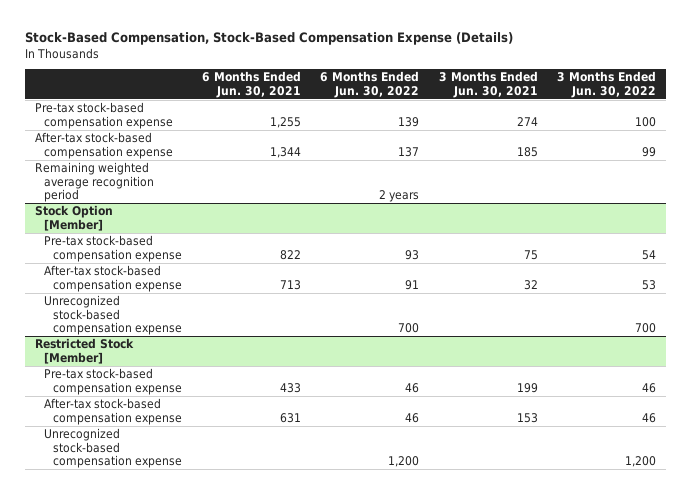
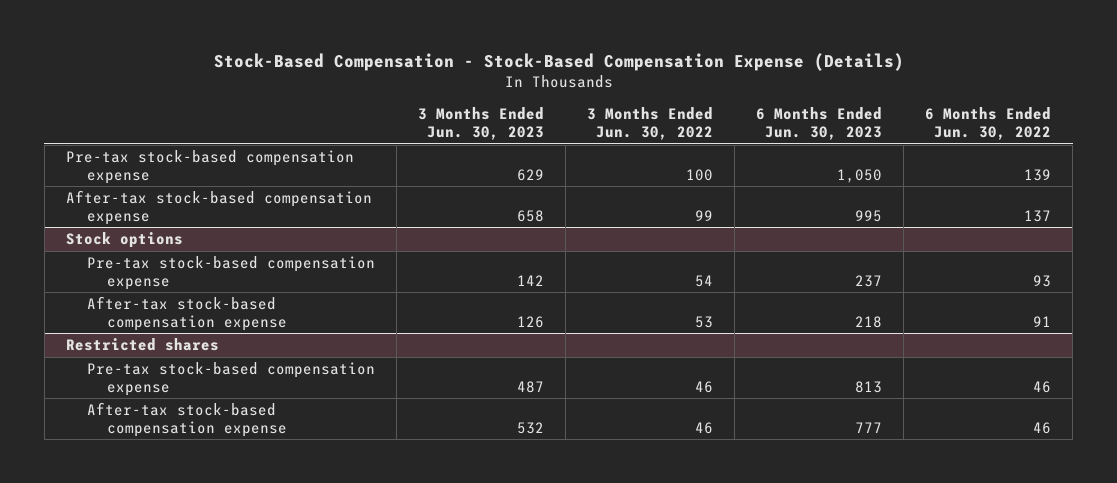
- Stock-Based Compensation, Stock-Based Compensation Expense (Details)
+ Stock-Based Compensation - Stock-Based Compensation Expense (Details)
- | 6 Months Ended Jun. 30, 2021 | 6 Months Ended Jun. 30, 2022 | 3 Months Ended Jun. 30, 2021 | 3 Months Ended Jun. 30, 2022
+ | 3 Months Ended Jun. 30, 2023 | 3 Months Ended Jun. 30, 2022 | 6 Months Ended Jun. 30, 2023 | 6 Months Ended Jun. 30, 2022
- Remaining weighted average recognition period | | 2 years | |
- Stock Option [Member]
+ Stock options
- Unrecognized stock-based compensation expense | | 700 | | 700
- Restricted Stock [Member]
+ Restricted shares
- Unrecognized stock-based compensation expense | | 1,200 | | 1,200

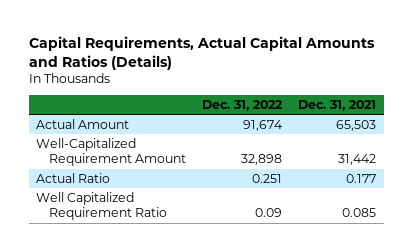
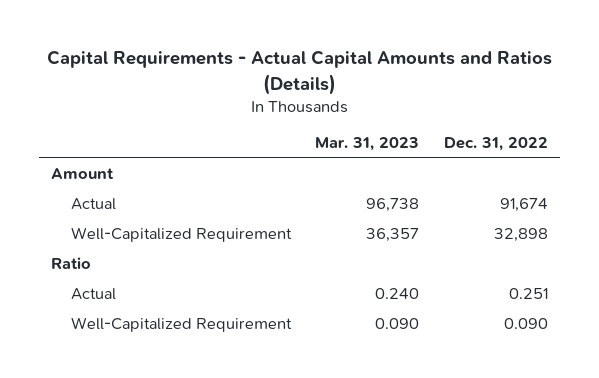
- Capital Requirements, Actual Capital Amounts and Ratios (Details)
+ Capital Requirements - Actual Capital Amounts and Ratios (Details)
- | Dec. 31, 2022 | Dec. 31, 2021
+ | Mar. 31, 2023 | Dec. 31, 2022
- Actual Amount | 91,674 | 65,503
- Well-Capitalized Requirement Amount | 32,898 | 31,442
- Actual Ratio | 0.251 | 0.177
- Well Capitalized Requirement Ratio | 0.09 | 0.085
+ Amount
+ Actual | 96,738 | 91,674
+ Well-Capitalized Requirement | 36,357 | 32,898
+ Ratio
+ Actual | 0.240 | 0.251
+ Well-Capitalized Requirement | 0.090 | 0.090

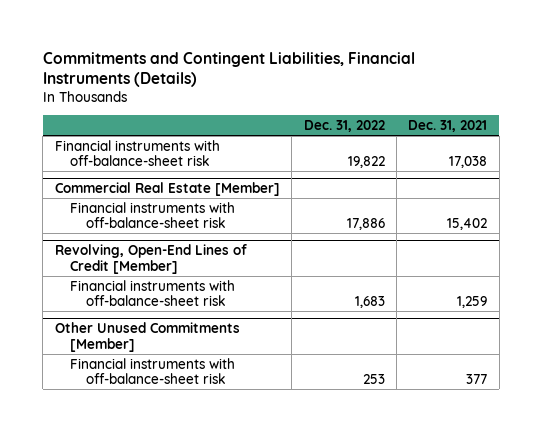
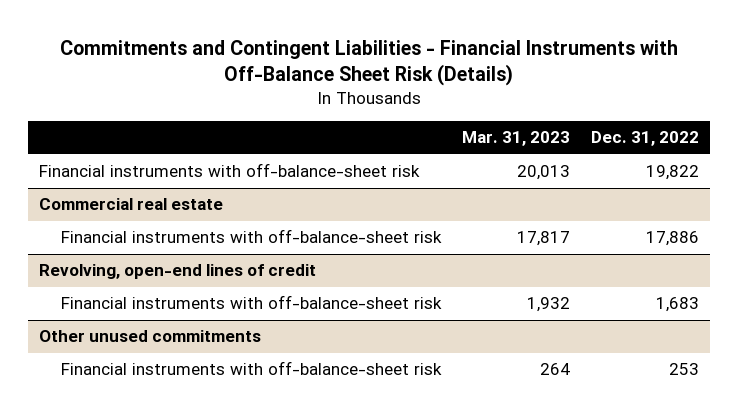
- Commitments and Contingent Liabilities, Financial Instruments (Details)
+ Commitments and Contingent Liabilities - Financial Instruments with Off-Balance Sheet Risk (Details)
- | Dec. 31, 2022 | Dec. 31, 2021
+ | Mar. 31, 2023 | Dec. 31, 2022
- Commercial Real Estate [Member]
+ Commercial real estate
- Revolving, Open-End Lines of Credit [Member]
+ Revolving, open-end lines of credit
- Other Unused Commitments [Member]
+ Other unused commitments

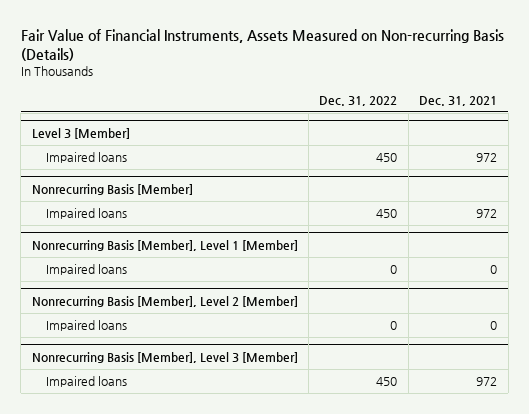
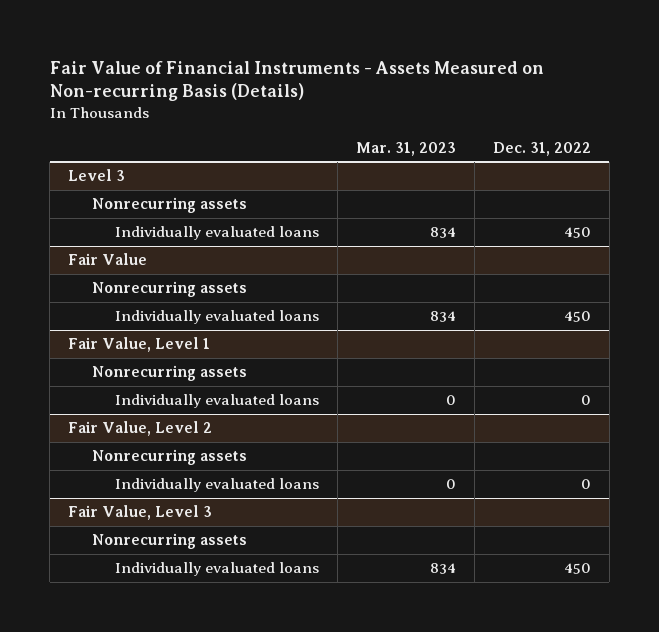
- Fair Value of Financial Instruments, Assets Measured on Non-recurring Basis (Details)
+ Fair Value of Financial Instruments - Assets Measured on Non-recurring Basis (Details)
- | Dec. 31, 2022 | Dec. 31, 2021
+ | Mar. 31, 2023 | Dec. 31, 2022
- Level 3 [Member]
- Impaired loans | 450 | 972
- Nonrecurring Basis [Member]
- Impaired loans | 450 | 972
- Nonrecurring Basis [Member], Level 1 [Member]
- Impaired loans | 0 | 0
- Nonrecurring Basis [Member], Level 2 [Member]
- Impaired loans | 0 | 0
- Nonrecurring Basis [Member], Level 3 [Member]
- Impaired loans | 450 | 972
+ Level 3
+ Nonrecurring assets
+ Individually evaluated loans | 834 | 450
+ Fair Value
+ Nonrecurring assets
+ Individually evaluated loans | 834 | 450
+ Fair Value, Level 1
+ Nonrecurring assets
+ Individually evaluated loans | 0 | 0
+ Fair Value, Level 2
+ Nonrecurring assets
+ Individually evaluated loans | 0 | 0
+ Fair Value, Level 3
+ Nonrecurring assets
+ Individually evaluated loans | 834 | 450

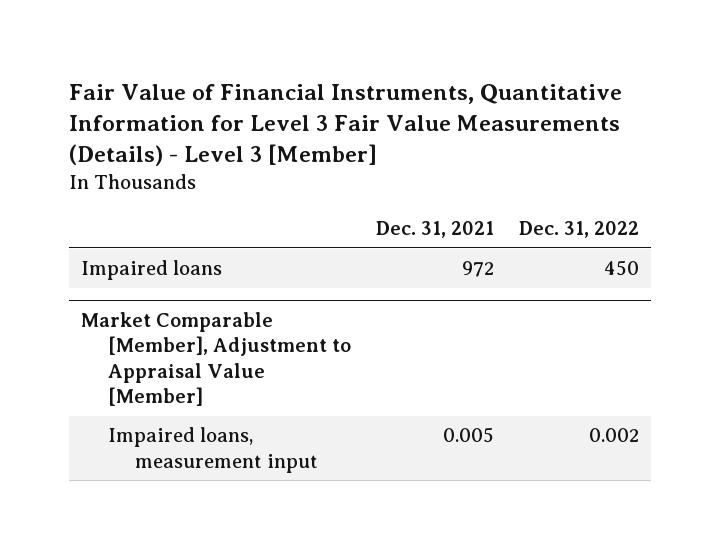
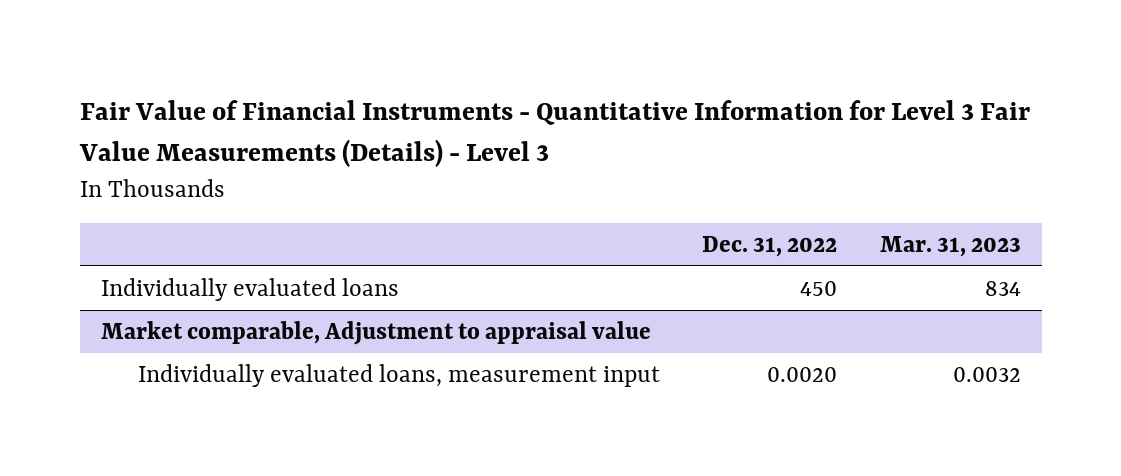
- Fair Value of Financial Instruments, Quantitative Information for Level 3 Fair Value Measurements (Details) - Level 3 [Member]
+ Fair Value of Financial Instruments - Quantitative Information for Level 3 Fair Value Measurements (Details) - Level 3
- | Dec. 31, 2021 | Dec. 31, 2022
+ | Dec. 31, 2022 | Mar. 31, 2023
- Impaired loans | 972 | 450
- Market Comparable [Member], Adjustment to Appraisal Value [Member]
- Impaired loans, measurement input | 0.005 | 0.002
+ Individually evaluated loans | 450 | 834
+ Market comparable, Adjustment to appraisal value
+ Individually evaluated loans, measurement input | 0.0020 | 0.0032

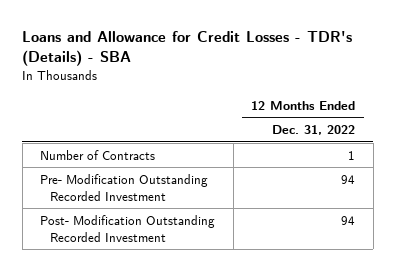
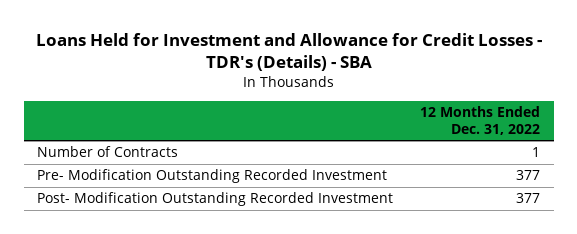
- Loans and Allowance for Credit Losses - TDR's (Details) - SBA
+ Loans Held for Investment and Allowance for Credit Losses - TDR's (Details) - SBA
- Pre- Modification Outstanding Recorded Investment | 94
- Post- Modification Outstanding Recorded Investment | 94
+ Pre- Modification Outstanding Recorded Investment | 377
+ Post- Modification Outstanding Recorded Investment | 377

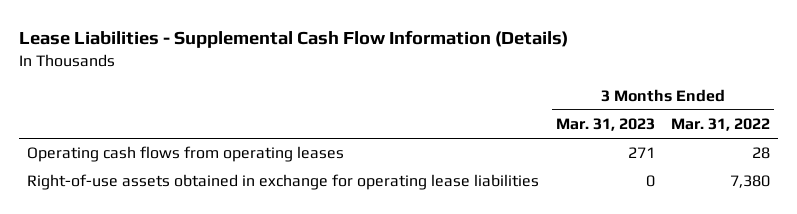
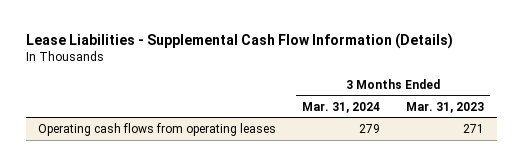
- | 3 Months Ended Mar. 31, 2023 | 3 Months Ended Mar. 31, 2022
+ | 3 Months Ended Mar. 31, 2024 | 3 Months Ended Mar. 31, 2023
- Right-of-use assets obtained in exchange for operating lease liabilities | 0 | 7,380

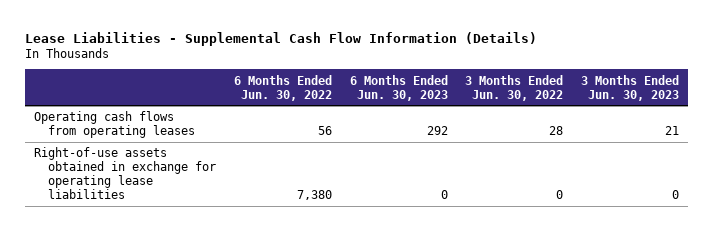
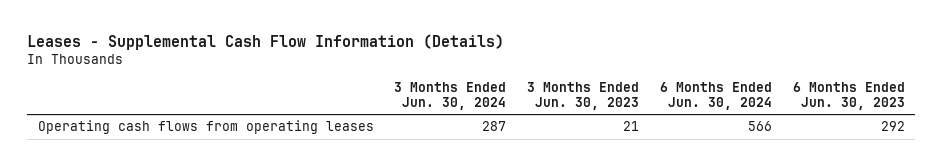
- Lease Liabilities - Supplemental Cash Flow Information (Details)
+ Leases - Supplemental Cash Flow Information (Details)
- | 6 Months Ended Jun. 30, 2022 | 6 Months Ended Jun. 30, 2023 | 3 Months Ended Jun. 30, 2022 | 3 Months Ended Jun. 30, 2023
+ | 3 Months Ended Jun. 30, 2024 | 3 Months Ended Jun. 30, 2023 | 6 Months Ended Jun. 30, 2024 | 6 Months Ended Jun. 30, 2023
- Right-of-use assets obtained in exchange for operating lease liabilities | 7,380 | 0 | 0 | 0

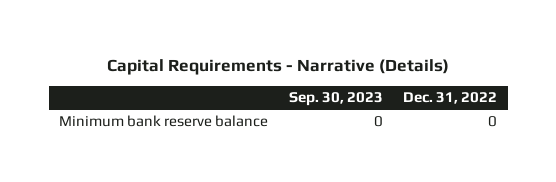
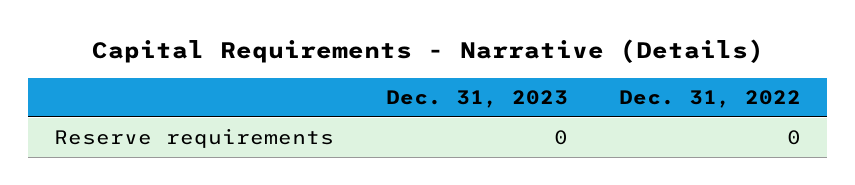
- | Sep. 30, 2023 | Dec. 31, 2022
+ | Dec. 31, 2023 | Dec. 31, 2022
- Minimum bank reserve balance | 0 | 0
+ Reserve requirements | 0 | 0

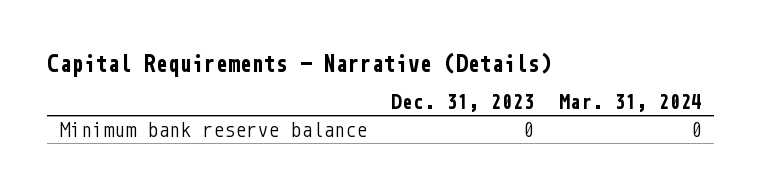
- | Dec. 31, 2023 | Dec. 31, 2022
+ | Dec. 31, 2023 | Mar. 31, 2024
- Reserve requirements | 0 | 0
+ Minimum bank reserve balance | 0 | 0

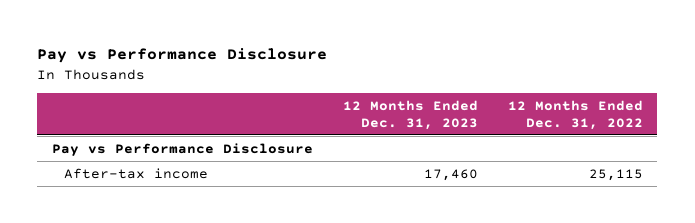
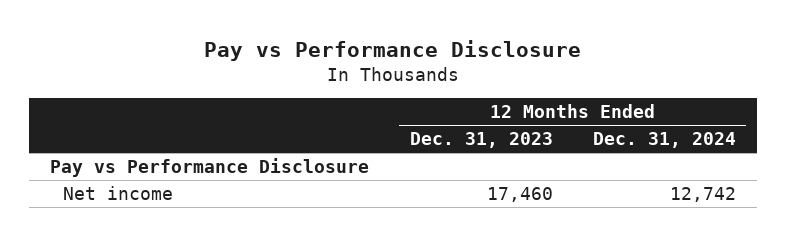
- | 12 Months Ended Dec. 31, 2023 | 12 Months Ended Dec. 31, 2022
+ | 12 Months Ended Dec. 31, 2023 | 12 Months Ended Dec. 31, 2024
- After-tax income | 17,460 | 25,115
+ Net income | 17,460 | 12,742

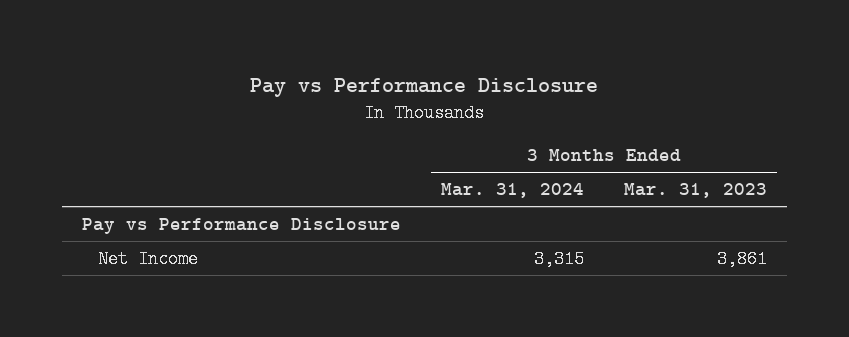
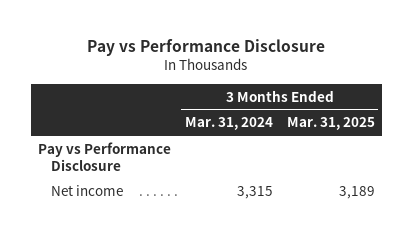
- | 3 Months Ended Mar. 31, 2024 | 3 Months Ended Mar. 31, 2023
+ | 3 Months Ended Mar. 31, 2024 | 3 Months Ended Mar. 31, 2025
- Net Income | 3,315 | 3,861
+ Net income | 3,315 | 3,189

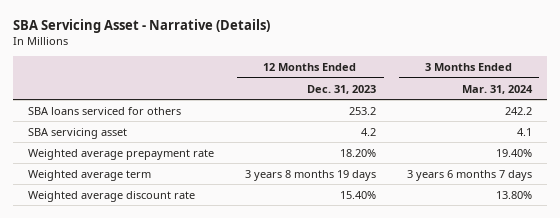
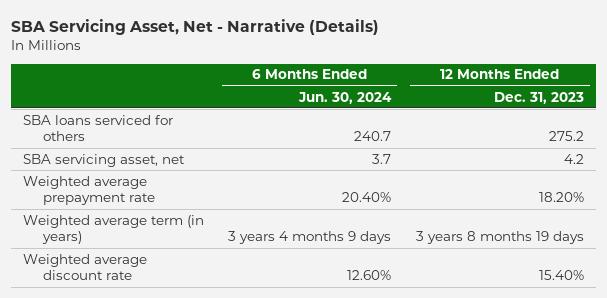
- SBA Servicing Asset - Narrative (Details)
+ SBA Servicing Asset, Net - Narrative (Details)
- | 12 Months Ended Dec. 31, 2023 | 3 Months Ended Mar. 31, 2024
+ | 6 Months Ended Jun. 30, 2024 | 12 Months Ended Dec. 31, 2023
- SBA loans serviced for others | 253.2 | 242.2
- SBA servicing asset | 4.2 | 4.1
+ SBA loans serviced for others | 240.7 | 275.2
+ SBA servicing asset, net | 3.7 | 4.2
- Weighted average term | 3 years 8 months 19 days | 3 years 6 months 7 days
+ Weighted average term (in years) | 3 years 4 months 9 days | 3 years 8 months 19 days

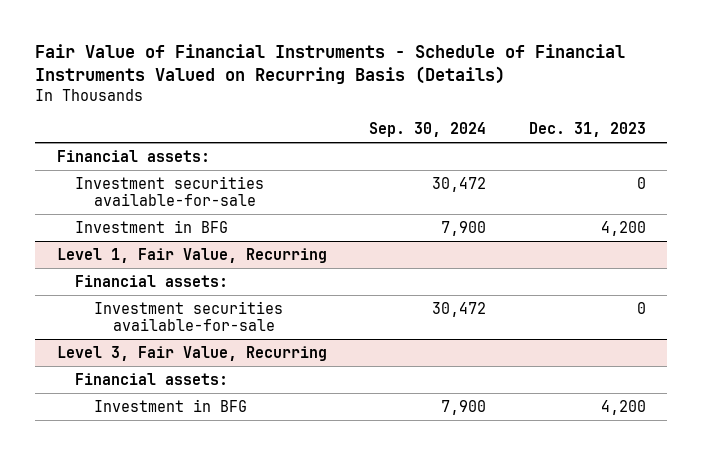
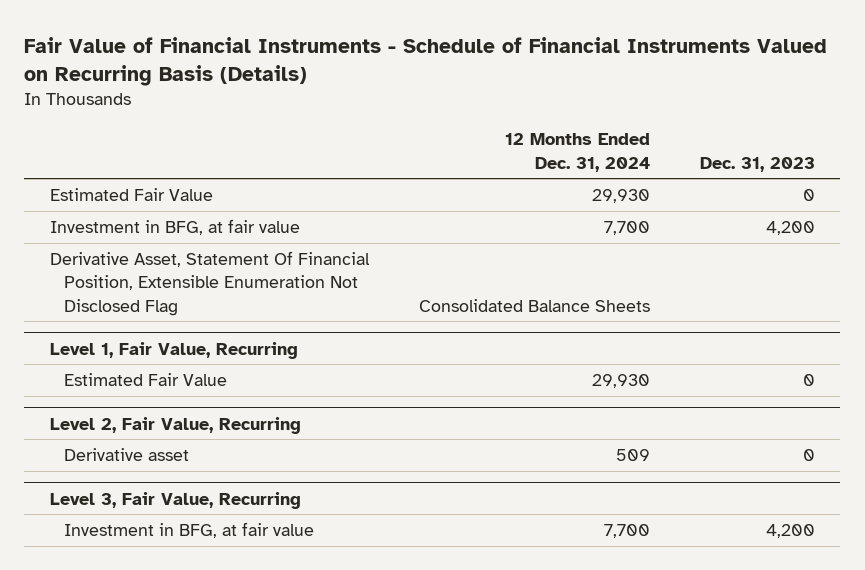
- | Sep. 30, 2024 | Dec. 31, 2023
+ | 12 Months Ended Dec. 31, 2024 | Dec. 31, 2023
- Financial assets:
- Investment securities available-for-sale | 30,472 | 0
- Investment in BFG | 7,900 | 4,200
+ Estimated Fair Value | 29,930 | 0
+ Investment in BFG, at fair value | 7,700 | 4,200
+ Derivative Asset, Statement Of Financial Position, Extensible Enumeration Not Disclosed Flag | Consolidated Balance Sheets |
@ Level 1, Fair Value, Recurring
- Financial assets:
- Investment securities available-for-sale | 30,472 | 0
+ Estimated Fair Value | 29,930 | 0
+ Level 2, Fair Value, Recurring
+ Derivative asset | 509 | 0
@ Level 3, Fair Value, Recurring
- Financial assets:
- Investment in BFG | 7,900 | 4,200
+ Investment in BFG, at fair value | 7,700 | 4,200

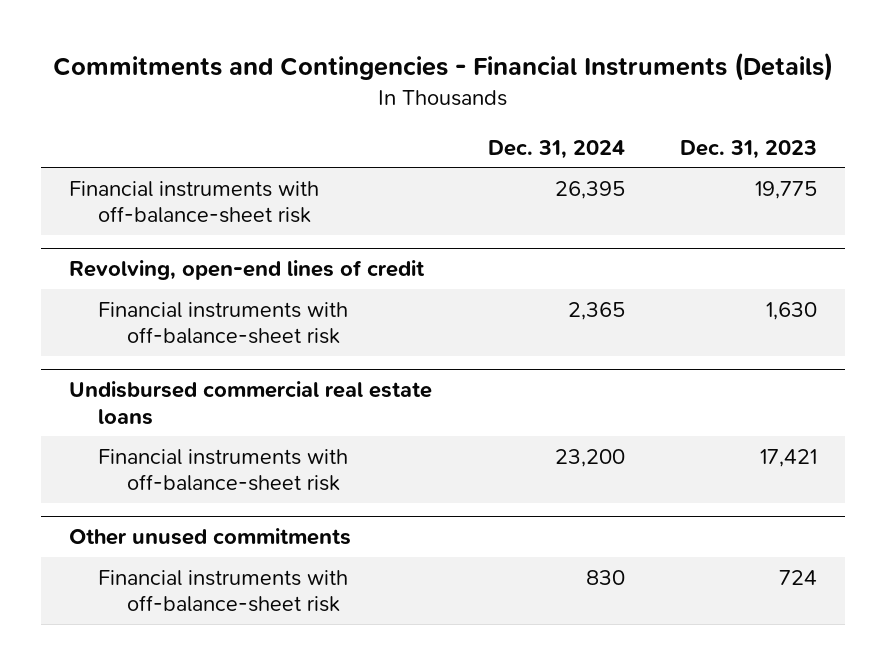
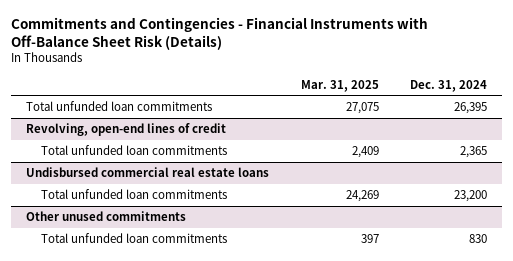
- Commitments and Contingencies - Financial Instruments (Details)
+ Commitments and Contingencies - Financial Instruments with Off-Balance Sheet Risk (Details)
- | Dec. 31, 2024 | Dec. 31, 2023
+ | Mar. 31, 2025 | Dec. 31, 2024
- Financial instruments with off-balance-sheet risk | 26,395 | 19,775
+ Total unfunded loan commitments | 27,075 | 26,395
@ Revolving, open-end lines of credit
- Financial instruments with off-balance-sheet risk | 2,365 | 1,630
+ Total unfunded loan commitments | 2,409 | 2,365
@ Undisbursed commercial real estate loans
- Financial instruments with off-balance-sheet risk | 23,200 | 17,421
+ Total unfunded loan commitments | 24,269 | 23,200
@ Other unused commitments
- Financial instruments with off-balance-sheet risk | 830 | 724
+ Total unfunded loan commitments | 397 | 830

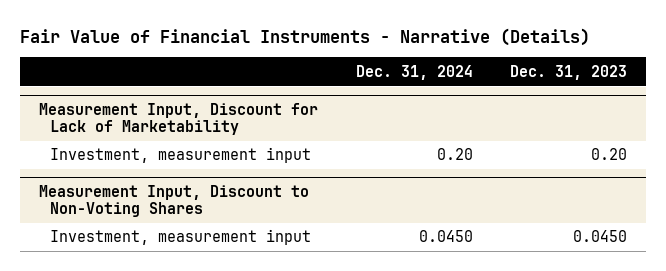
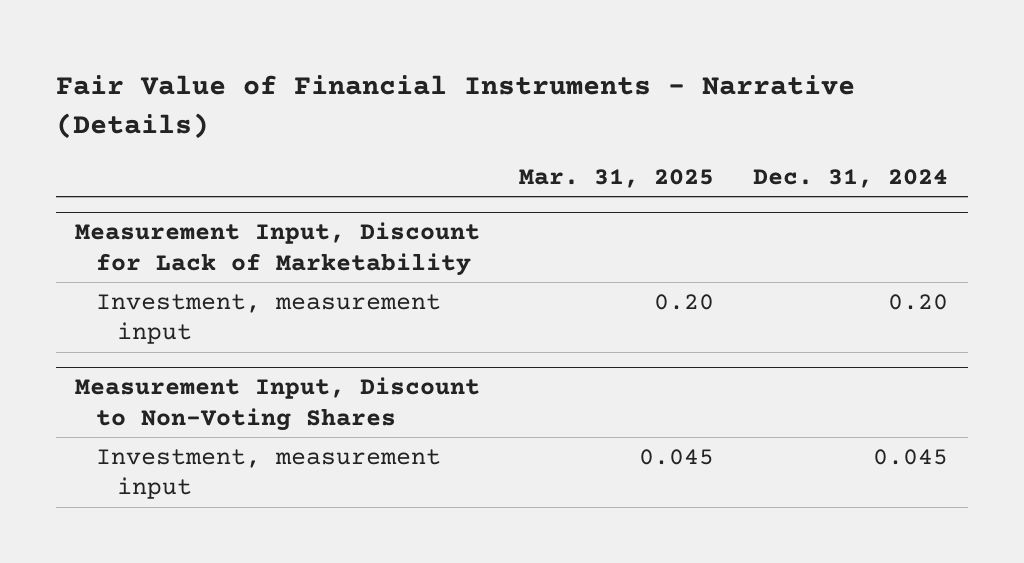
- | Dec. 31, 2024 | Dec. 31, 2023
+ | Mar. 31, 2025 | Dec. 31, 2024
@ Measurement Input, Discount to Non-Voting Shares
- Investment, measurement input | 0.0450 | 0.0450
+ Investment, measurement input | 0.045 | 0.045

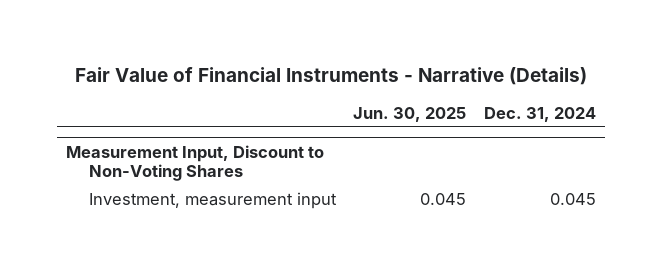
- | Mar. 31, 2025 | Dec. 31, 2024
+ | Jun. 30, 2025 | Dec. 31, 2024
- Measurement Input, Discount for Lack of Marketability
- Investment, measurement input | 0.20 | 0.20

